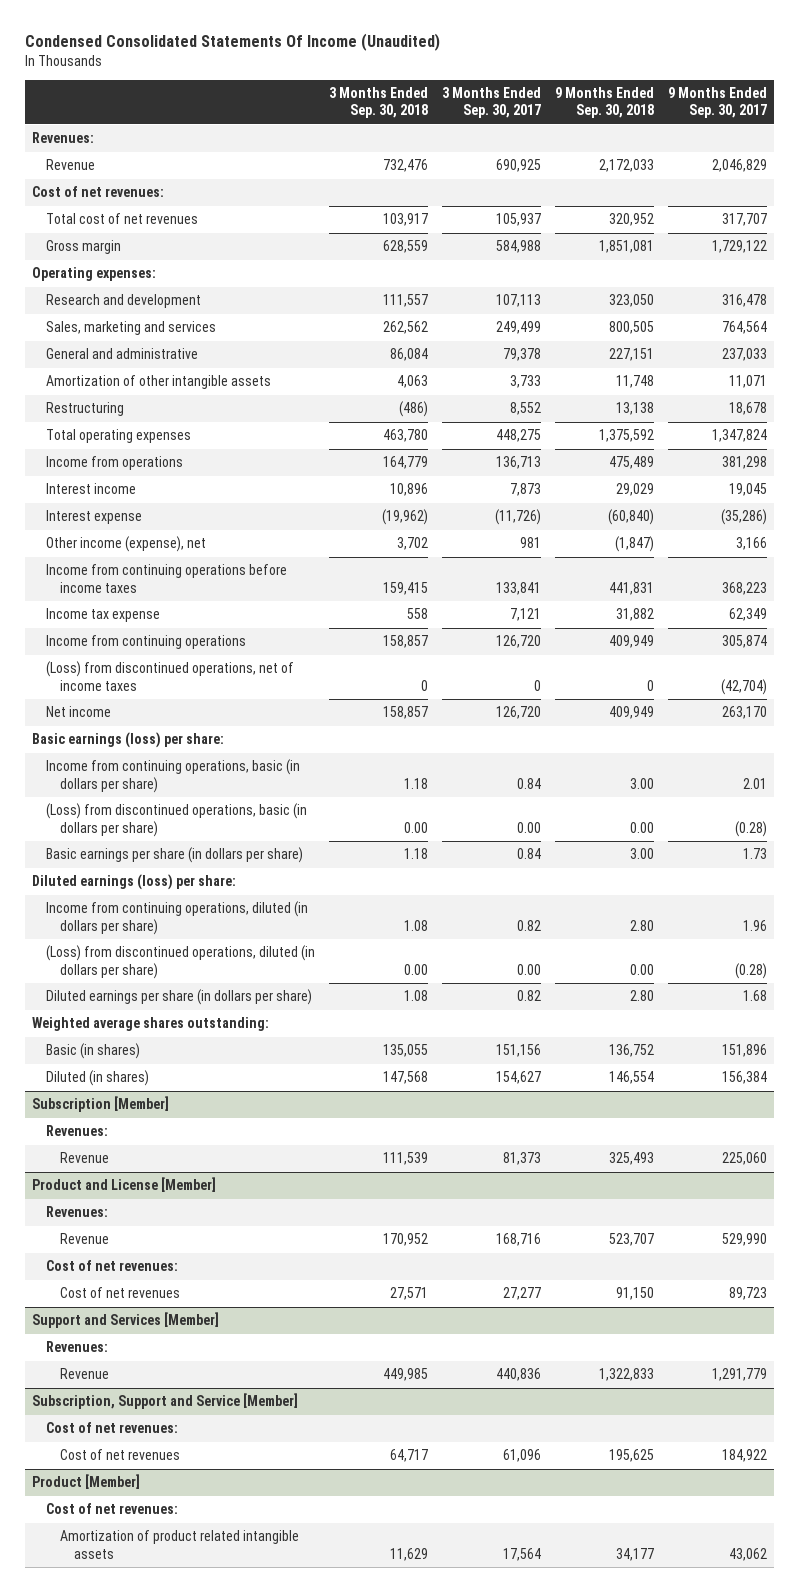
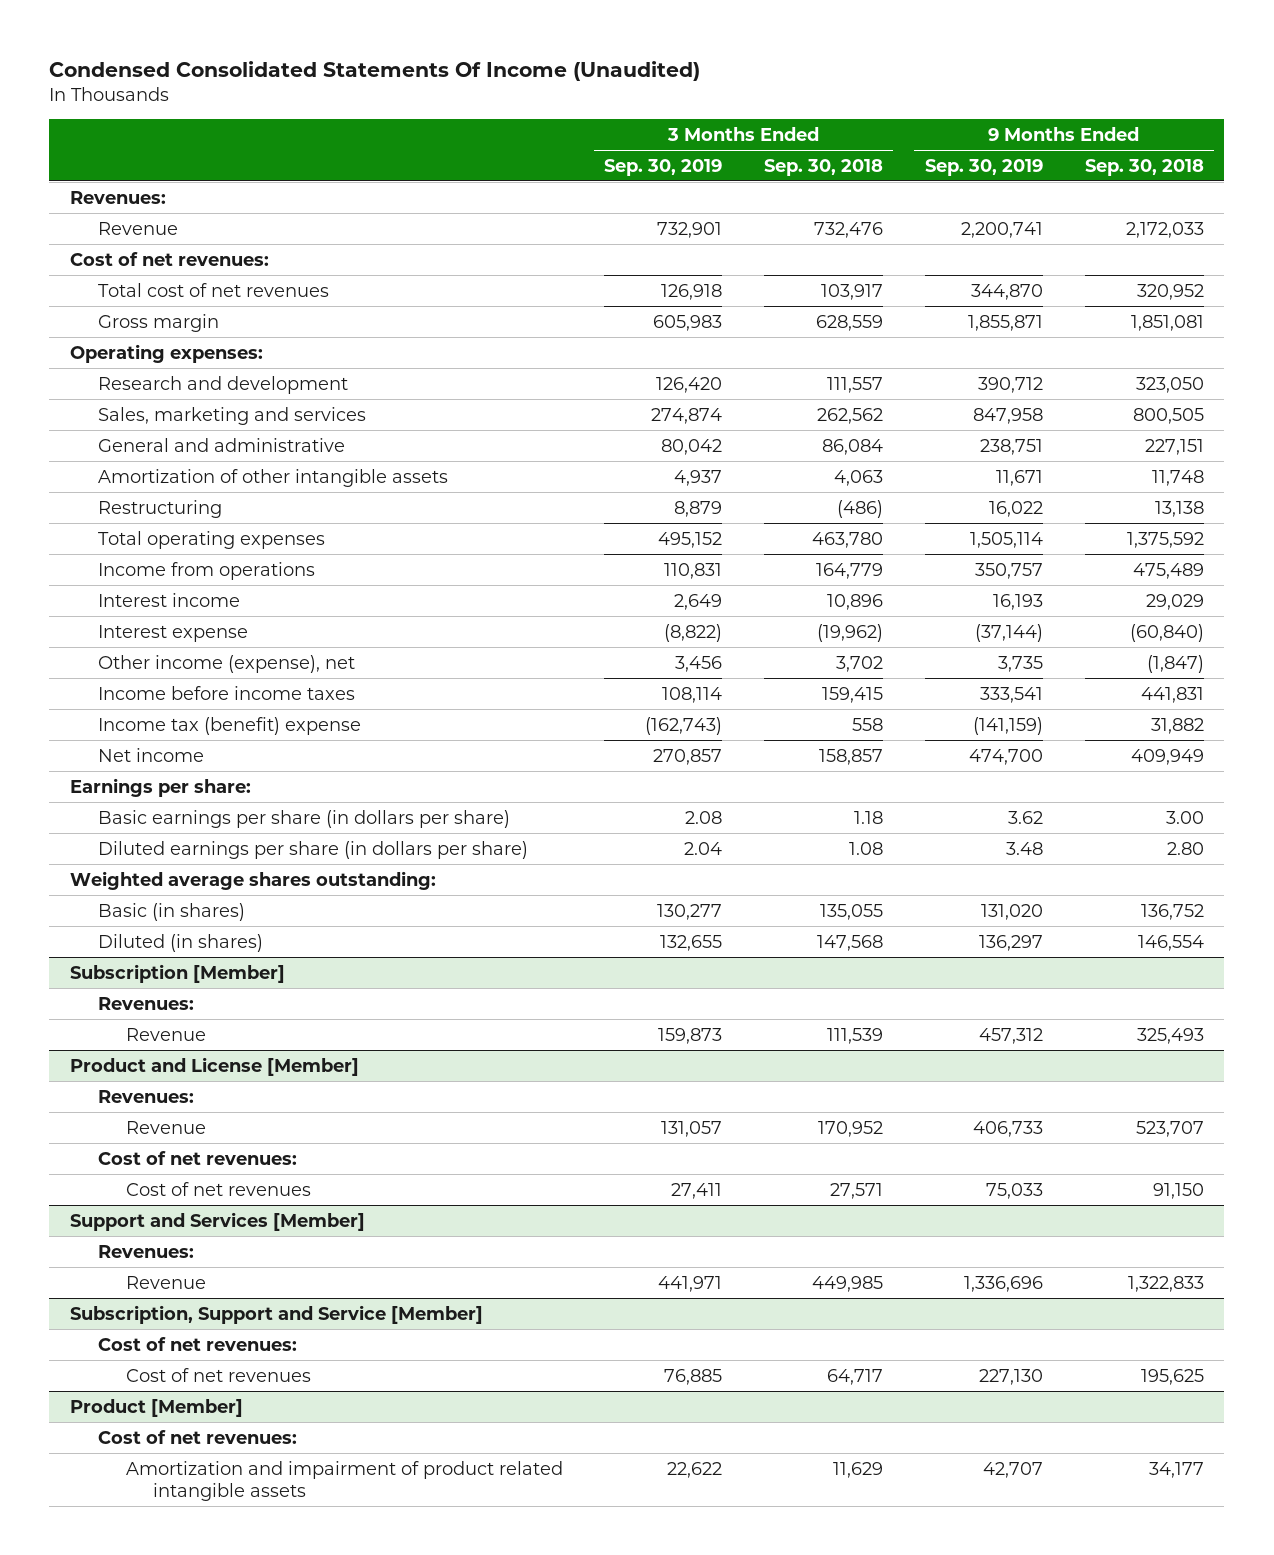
- | 3 Months Ended Sep. 30, 2018 | 3 Months Ended Sep. 30, 2017 | 9 Months Ended Sep. 30, 2018 | 9 Months Ended Sep. 30, 2017
+ | 3 Months Ended Sep. 30, 2019 | 3 Months Ended Sep. 30, 2018 | 9 Months Ended Sep. 30, 2019 | 9 Months Ended Sep. 30, 2018
- Income from continuing operations before income taxes | 159,415 | 133,841 | 441,831 | 368,223
- Income tax expense | 558 | 7,121 | 31,882 | 62,349
- Income from continuing operations | 158,857 | 126,720 | 409,949 | 305,874
- (Loss) from discontinued operations, net of income taxes | 0 | 0 | 0 | (42,704)
+ Income before income taxes | 108,114 | 159,415 | 333,541 | 441,831
+ Income tax (benefit) expense | (162,743) | 558 | (141,159) | 31,882
- Basic earnings (loss) per share:
- Income from continuing operations, basic (in dollars per share) | 1.18 | 0.84 | 3.00 | 2.01
- (Loss) from discontinued operations, basic (in dollars per share) | 0.00 | 0.00 | 0.00 | (0.28)
+ Earnings per share:
- Diluted earnings (loss) per share:
- Income from continuing operations, diluted (in dollars per share) | 1.08 | 0.82 | 2.80 | 1.96
- (Loss) from discontinued operations, diluted (in dollars per share) | 0.00 | 0.00 | 0.00 | (0.28)
@ Product [Member]
- Amortization of product related intangible assets | 11,629 | 17,564 | 34,177 | 43,062
+ Amortization and impairment of product related intangible assets | 22,622 | 11,629 | 42,707 | 34,177

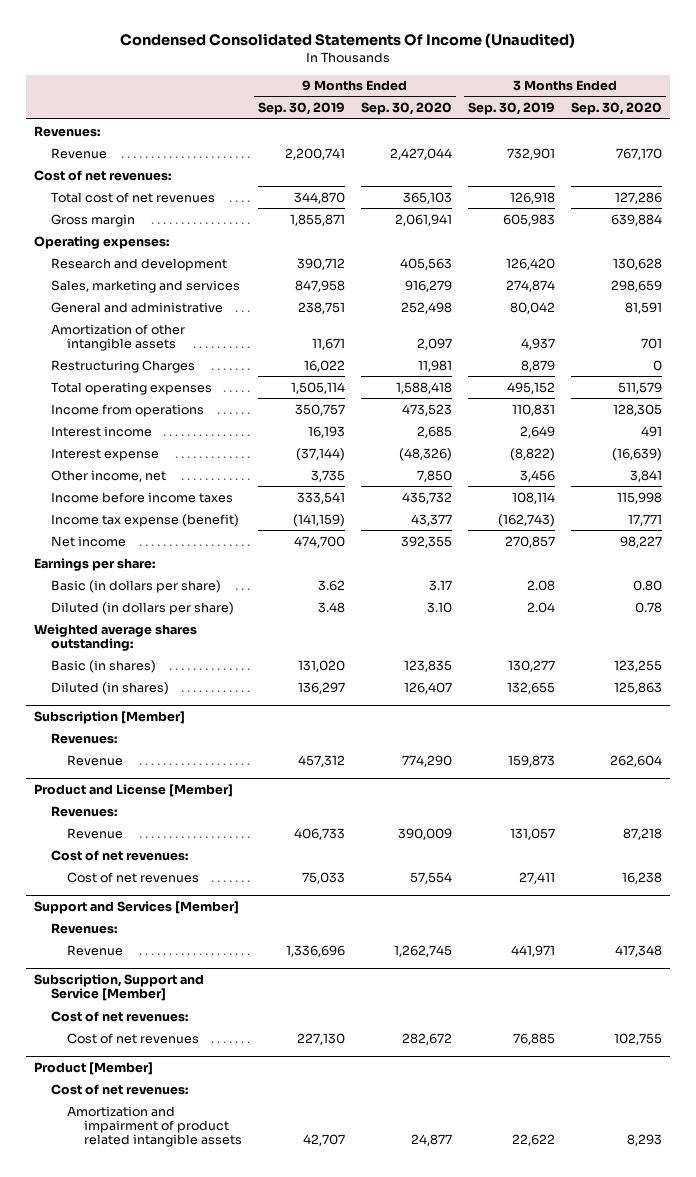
- | 3 Months Ended Sep. 30, 2019 | 3 Months Ended Sep. 30, 2018 | 9 Months Ended Sep. 30, 2019 | 9 Months Ended Sep. 30, 2018
+ | 9 Months Ended Sep. 30, 2019 | 9 Months Ended Sep. 30, 2020 | 3 Months Ended Sep. 30, 2019 | 3 Months Ended Sep. 30, 2020
- Restructuring | 8,879 | (486) | 16,022 | 13,138
+ Restructuring Charges | 16,022 | 11,981 | 8,879 | 0
- Other income (expense), net | 3,456 | 3,702 | 3,735 | (1,847)
+ Other income, net | 3,735 | 7,850 | 3,456 | 3,841
- Income tax (benefit) expense | (162,743) | 558 | (141,159) | 31,882
+ Income tax expense (benefit) | (141,159) | 43,377 | (162,743) | 17,771
- Basic earnings per share (in dollars per share) | 2.08 | 1.18 | 3.62 | 3.00
- Diluted earnings per share (in dollars per share) | 2.04 | 1.08 | 3.48 | 2.80
+ Basic (in dollars per share) | 3.62 | 3.17 | 2.08 | 0.80
+ Diluted (in dollars per share) | 3.48 | 3.10 | 2.04 | 0.78

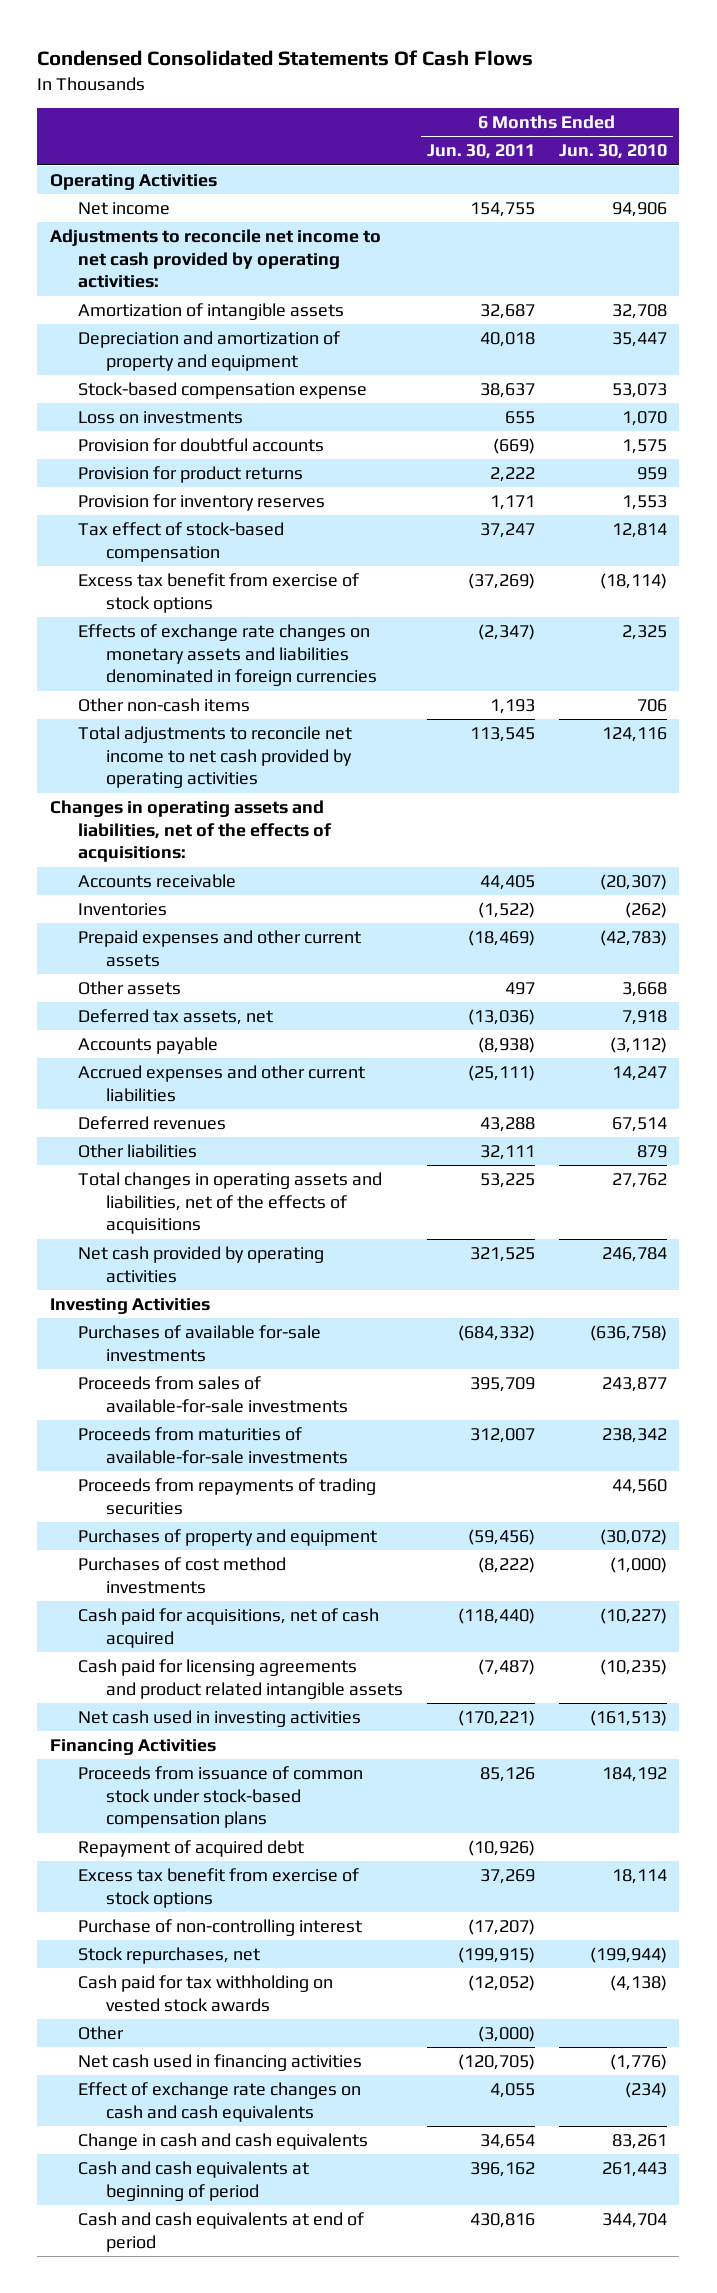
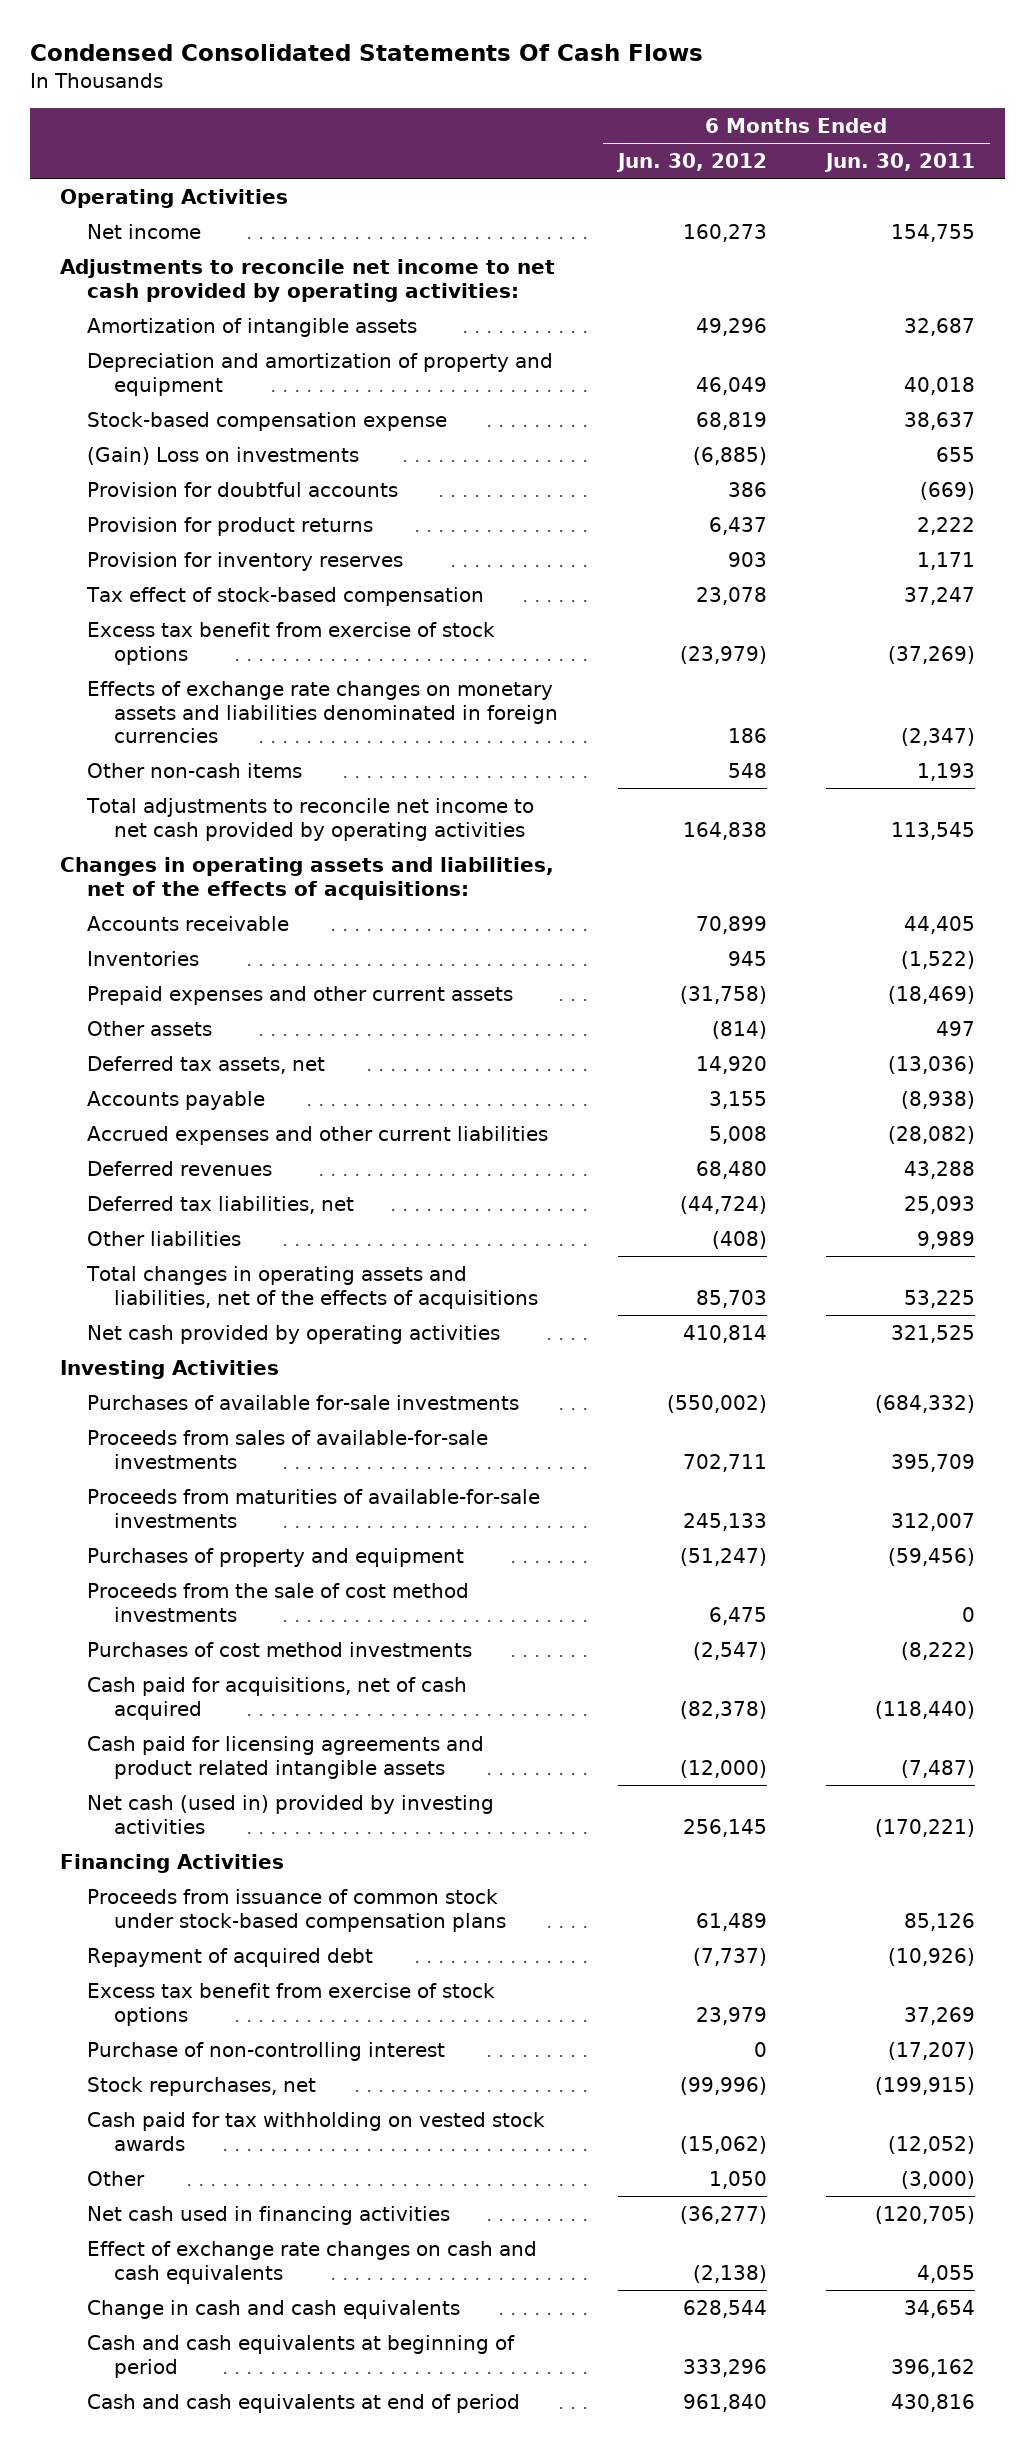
- | 6 Months Ended Jun. 30, 2011 | 6 Months Ended Jun. 30, 2010
+ | 6 Months Ended Jun. 30, 2012 | 6 Months Ended Jun. 30, 2011
- Loss on investments | 655 | 1,070
+ (Gain) Loss on investments | (6,885) | 655
- Accrued expenses and other current liabilities | (25,111) | 14,247
+ Accrued expenses and other current liabilities | 5,008 | (28,082)
- Other liabilities | 32,111 | 879
+ Deferred tax liabilities, net | (44,724) | 25,093
+ Other liabilities | (408) | 9,989
- Proceeds from repayments of trading securities | | 44,560
+ Proceeds from the sale of cost method investments | 6,475 | 0
- Net cash used in investing activities | (170,221) | (161,513)
+ Net cash (used in) provided by investing activities | 256,145 | (170,221)

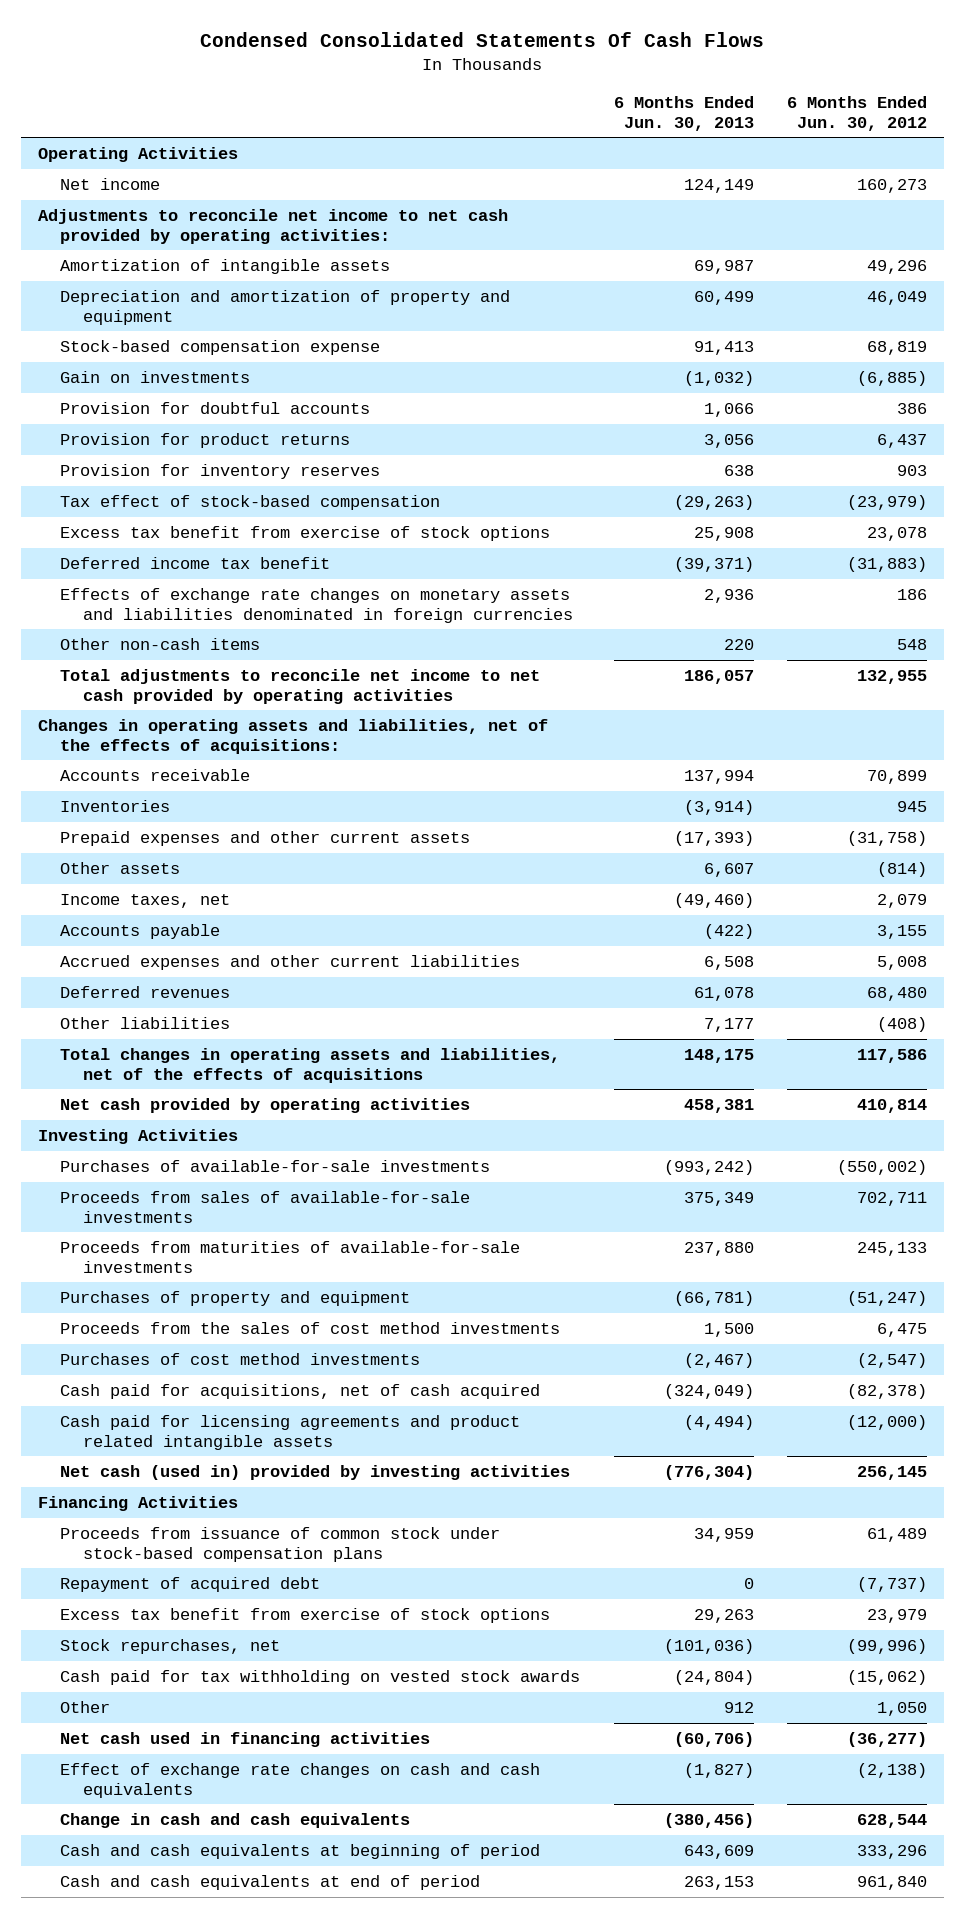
- | 6 Months Ended Jun. 30, 2012 | 6 Months Ended Jun. 30, 2011
+ | 6 Months Ended Jun. 30, 2013 | 6 Months Ended Jun. 30, 2012
- (Gain) Loss on investments | (6,885) | 655
+ Gain on investments | (1,032) | (6,885)
- Tax effect of stock-based compensation | 23,078 | 37,247
- Excess tax benefit from exercise of stock options | (23,979) | (37,269)
+ Tax effect of stock-based compensation | (29,263) | (23,979)
+ Excess tax benefit from exercise of stock options | 25,908 | 23,078
+ Deferred income tax benefit | (39,371) | (31,883)
- Total adjustments to reconcile net income to net cash provided by operating activities | 164,838 | 113,545
+ Total adjustments to reconcile net income to net cash provided by operating activities | 186,057 | 132,955
- Deferred tax assets, net | 14,920 | (13,036)
+ Income taxes, net | (49,460) | 2,079
- Deferred tax liabilities, net | (44,724) | 25,093
- Total changes in operating assets and liabilities, net of the effects of acquisitions | 85,703 | 53,225
+ Total changes in operating assets and liabilities, net of the effects of acquisitions | 148,175 | 117,586
- Purchases of available for-sale investments | (550,002) | (684,332)
+ Purchases of available-for-sale investments | (993,242) | (550,002)
- Proceeds from the sale of cost method investments | 6,475 | 0
+ Proceeds from the sales of cost method investments | 1,500 | 6,475
- Purchase of non-controlling interest | 0 | (17,207)

